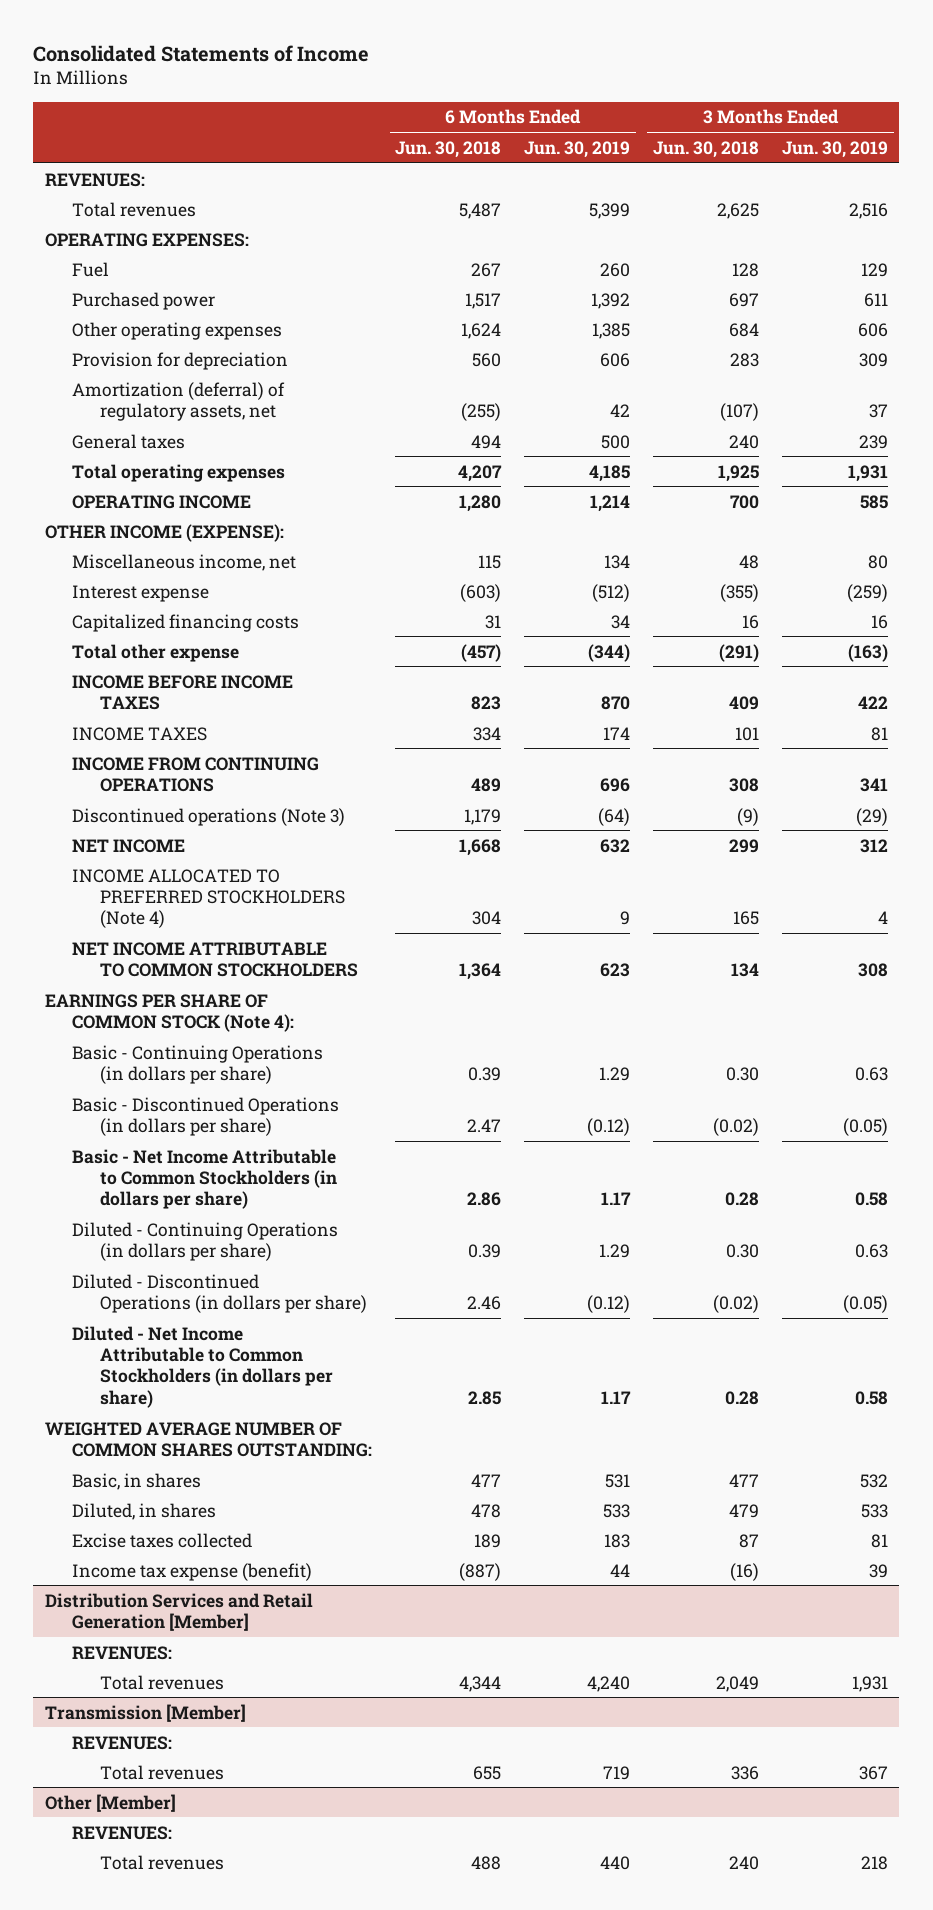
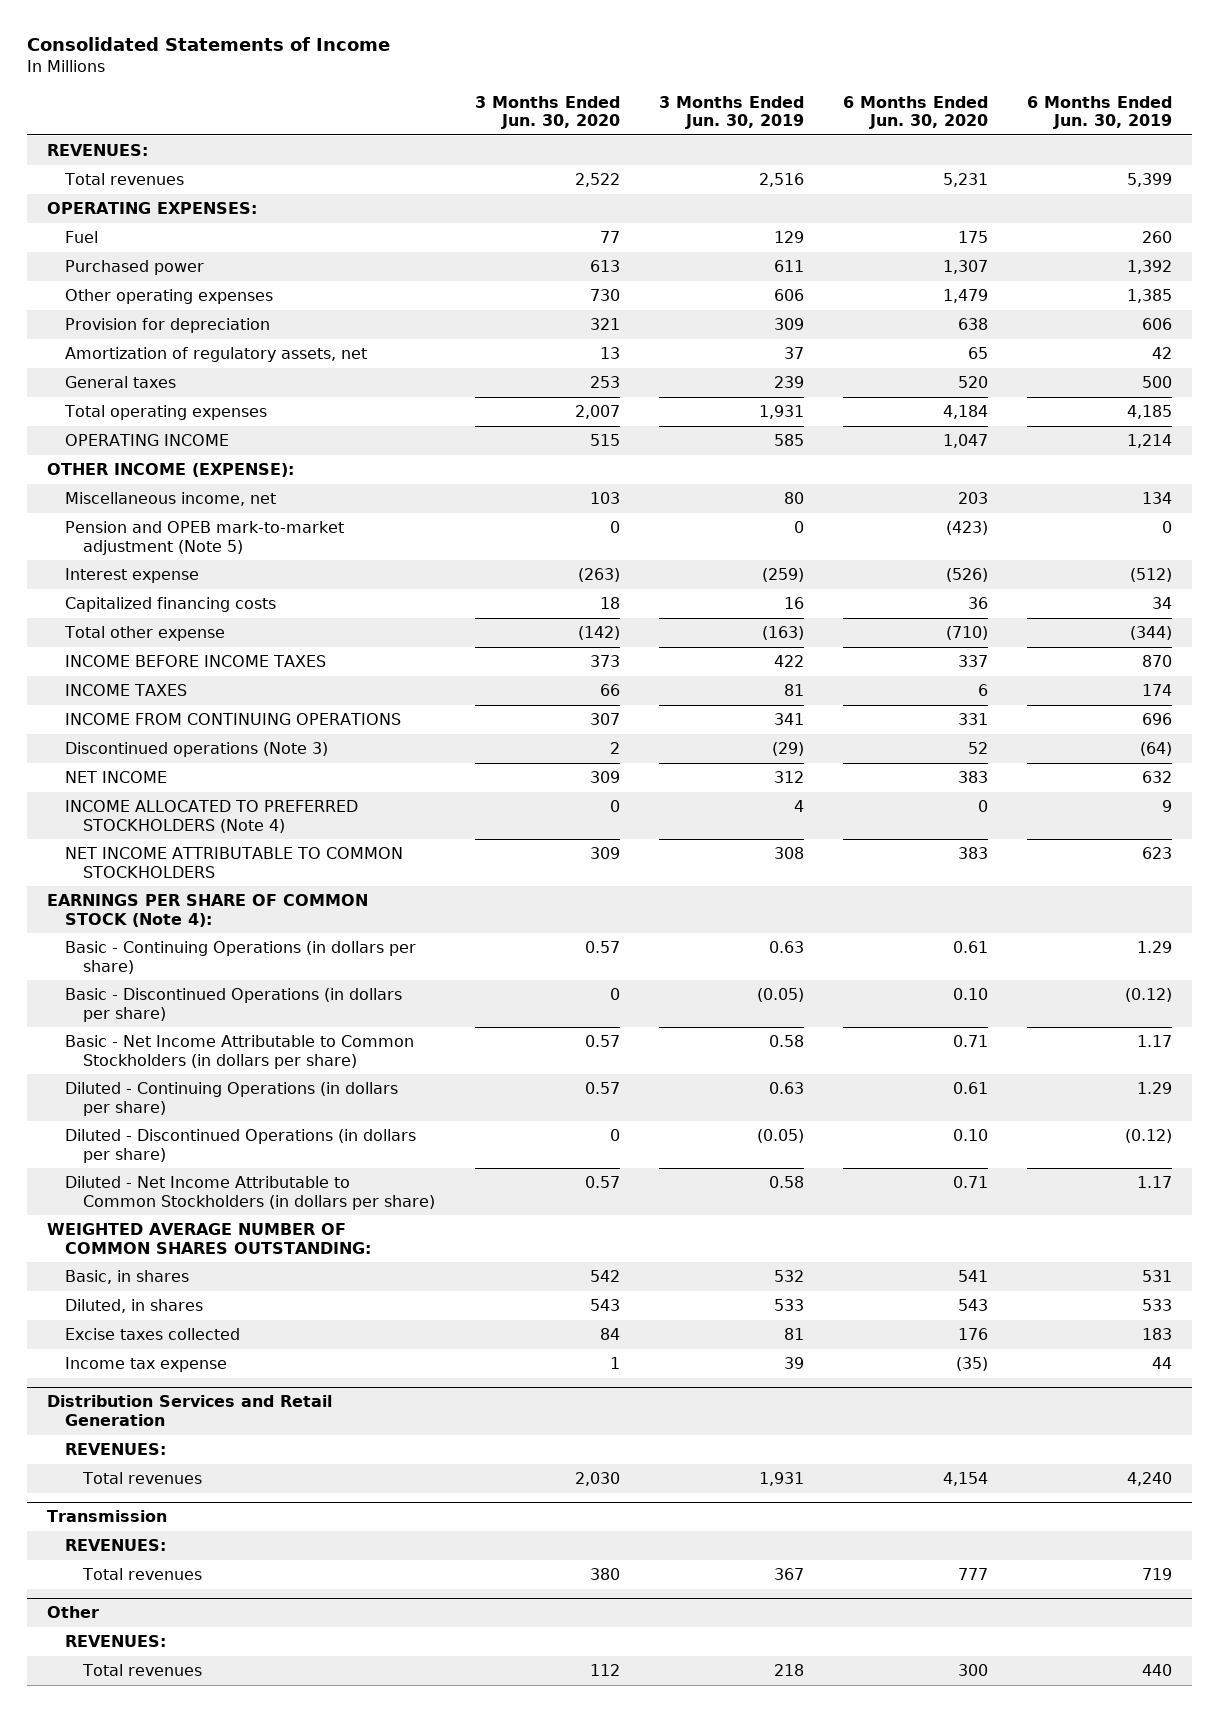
- | 6 Months Ended Jun. 30, 2018 | 6 Months Ended Jun. 30, 2019 | 3 Months Ended Jun. 30, 2018 | 3 Months Ended Jun. 30, 2019
+ | 3 Months Ended Jun. 30, 2020 | 3 Months Ended Jun. 30, 2019 | 6 Months Ended Jun. 30, 2020 | 6 Months Ended Jun. 30, 2019
- Amortization (deferral) of regulatory assets, net | (255) | 42 | (107) | 37
+ Amortization of regulatory assets, net | 13 | 37 | 65 | 42
+ Pension and OPEB mark-to-market adjustment (Note 5) | 0 | 0 | (423) | 0
- Income tax expense (benefit) | (887) | 44 | (16) | 39
- Distribution Services and Retail Generation [Member]
+ Income tax expense | 1 | 39 | (35) | 44
+ Distribution Services and Retail Generation
- Transmission [Member]
+ Transmission
- Other [Member]
+ Other

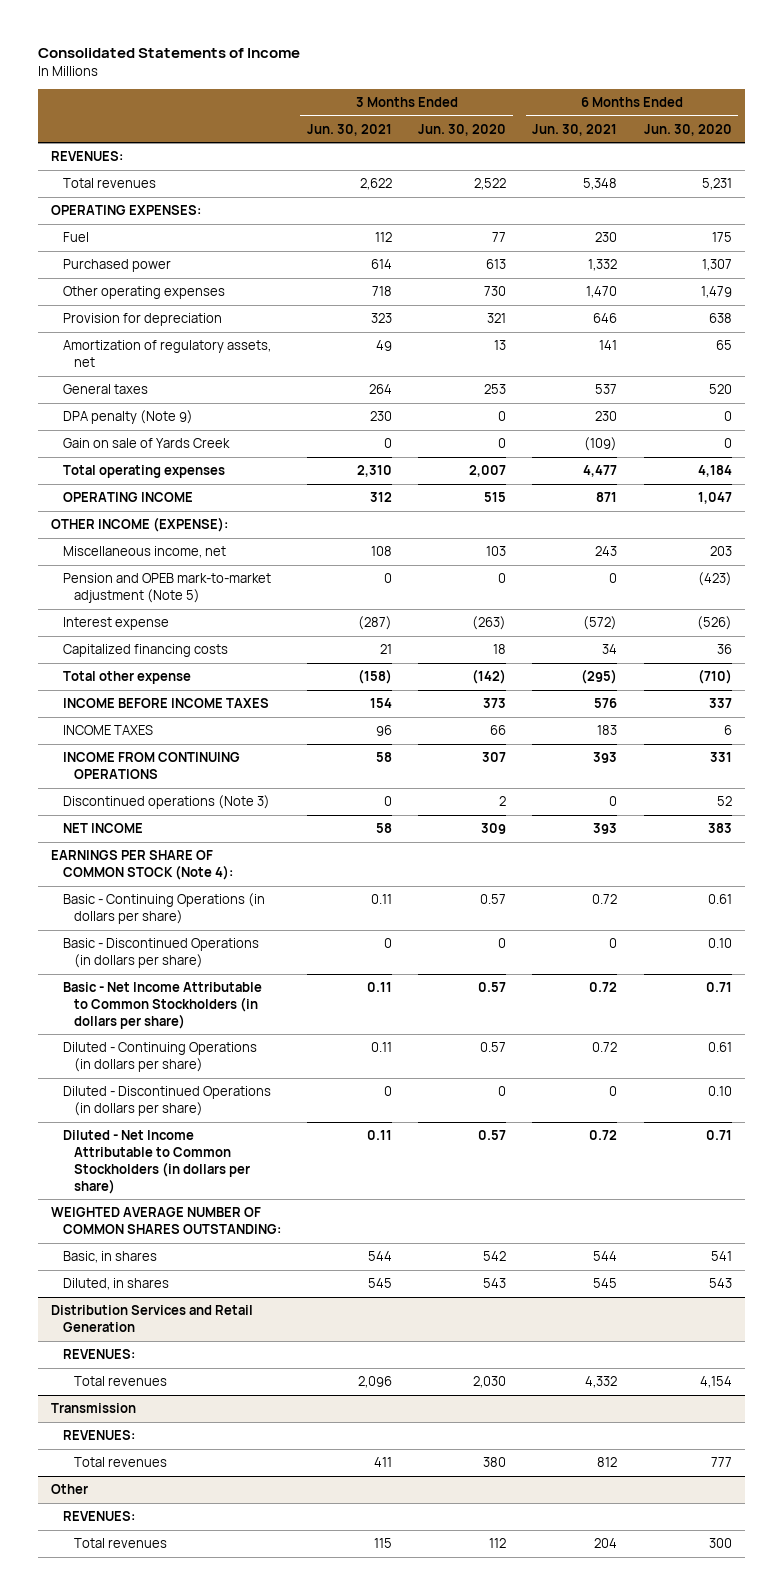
- | 3 Months Ended Jun. 30, 2020 | 3 Months Ended Jun. 30, 2019 | 6 Months Ended Jun. 30, 2020 | 6 Months Ended Jun. 30, 2019
+ | 3 Months Ended Jun. 30, 2021 | 3 Months Ended Jun. 30, 2020 | 6 Months Ended Jun. 30, 2021 | 6 Months Ended Jun. 30, 2020
+ DPA penalty (Note 9) | 230 | 0 | 230 | 0
+ Gain on sale of Yards Creek | 0 | 0 | (109) | 0
- INCOME ALLOCATED TO PREFERRED STOCKHOLDERS (Note 4) | 0 | 4 | 0 | 9
- NET INCOME ATTRIBUTABLE TO COMMON STOCKHOLDERS | 309 | 308 | 383 | 623
- Excise taxes collected | 84 | 81 | 176 | 183
- Income tax expense | 1 | 39 | (35) | 44

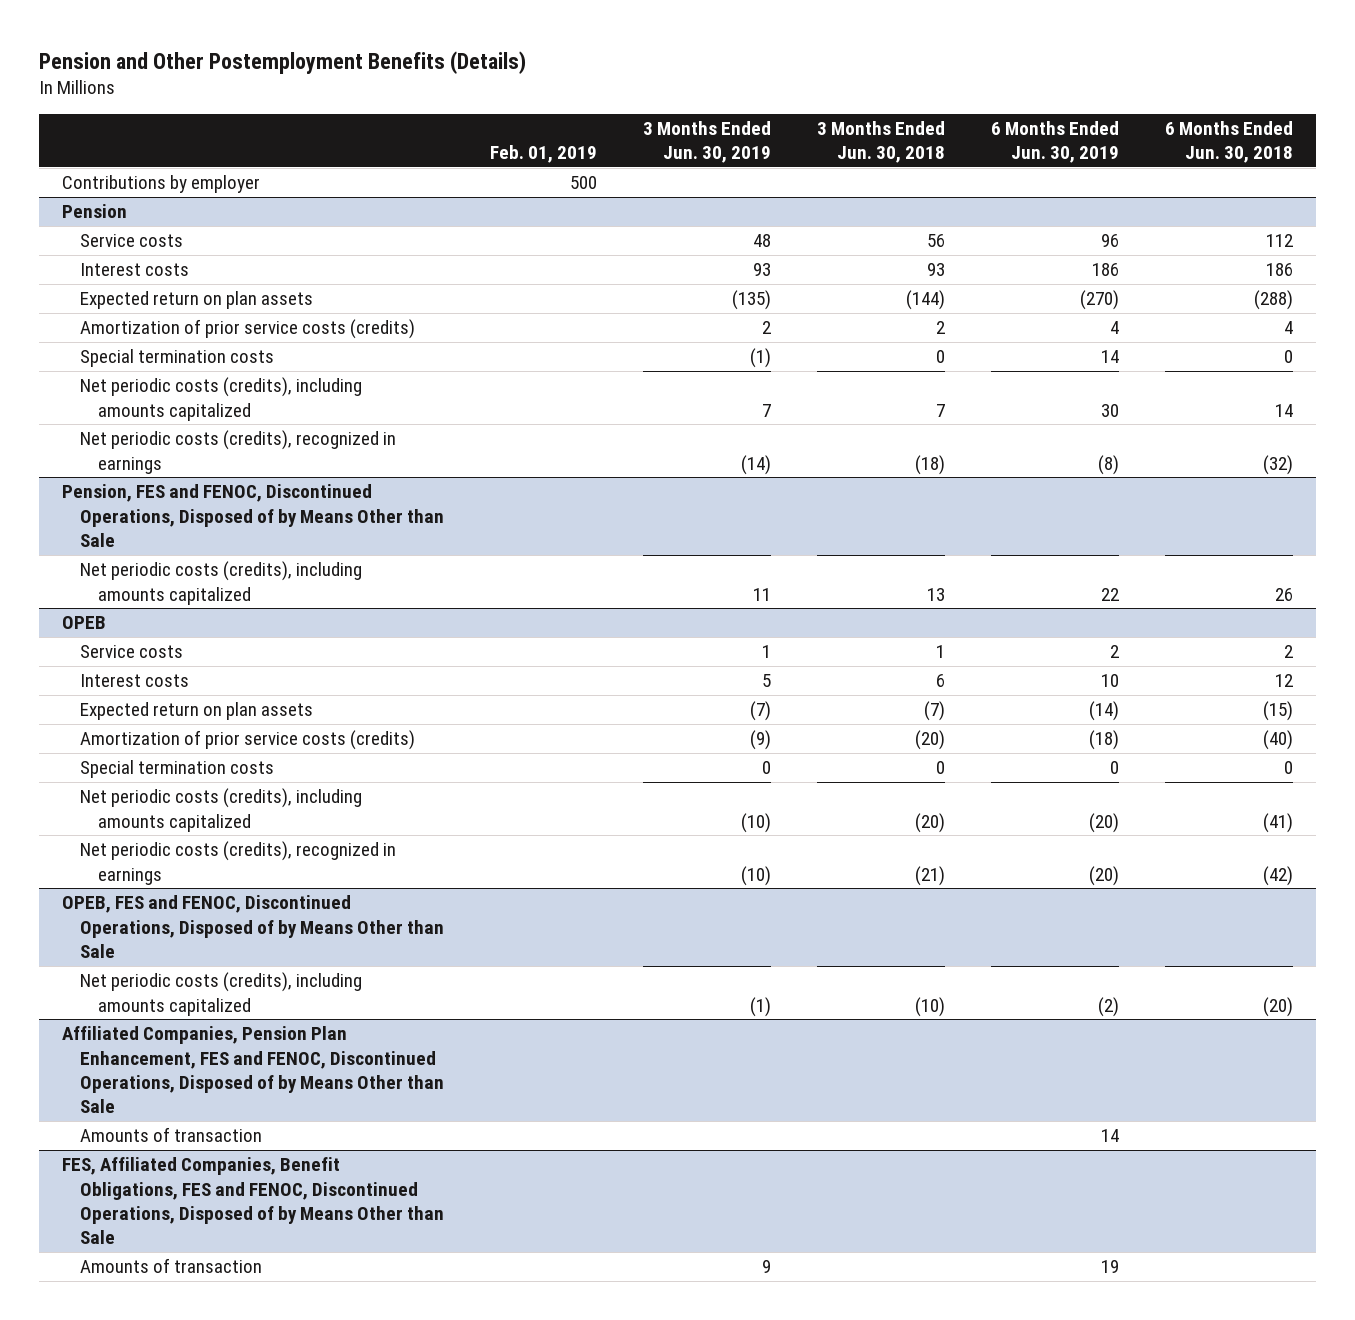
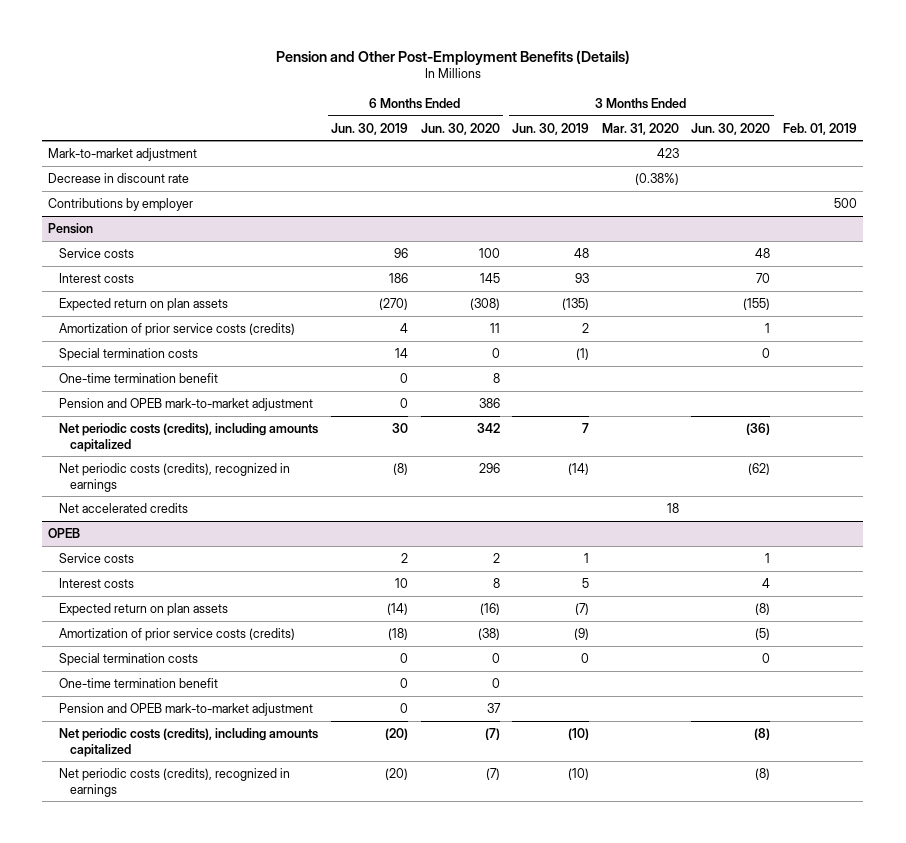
- Pension and Other Postemployment Benefits (Details)
+ Pension and Other Post-Employment Benefits (Details)
- | Feb. 01, 2019 | 3 Months Ended Jun. 30, 2019 | 3 Months Ended Jun. 30, 2018 | 6 Months Ended Jun. 30, 2019 | 6 Months Ended Jun. 30, 2018
+ | 6 Months Ended Jun. 30, 2019 | 6 Months Ended Jun. 30, 2020 | 3 Months Ended Jun. 30, 2019 | 3 Months Ended Mar. 31, 2020 | 3 Months Ended Jun. 30, 2020 | Feb. 01, 2019
+ Mark-to-market adjustment | | | | 423 | |
+ Decrease in discount rate | | | | (0.38%) | |
@ Pension
+ One-time termination benefit | 0 | 8 | | | |
+ Pension and OPEB mark-to-market adjustment | 0 | 386 | | | |
- Pension, FES and FENOC, Discontinued Operations, Disposed of by Means Other than Sale
- Net periodic costs (credits), including amounts capitalized | | 11 | 13 | 22 | 26
@ Pension
+ Net accelerated credits | | | | 18 | |
@ OPEB
+ One-time termination benefit | 0 | 0 | | | |
+ Pension and OPEB mark-to-market adjustment | 0 | 37 | | | |
- OPEB, FES and FENOC, Discontinued Operations, Disposed of by Means Other than Sale
- Net periodic costs (credits), including amounts capitalized | | (1) | (10) | (2) | (20)
- Affiliated Companies, Pension Plan Enhancement, FES and FENOC, Discontinued Operations, Disposed of by Means Other than Sale
- Amounts of transaction | | | | 14 |
- FES, Affiliated Companies, Benefit Obligations, FES and FENOC, Discontinued Operations, Disposed of by Means Other than Sale
- Amounts of transaction | | 9 | | 19 |

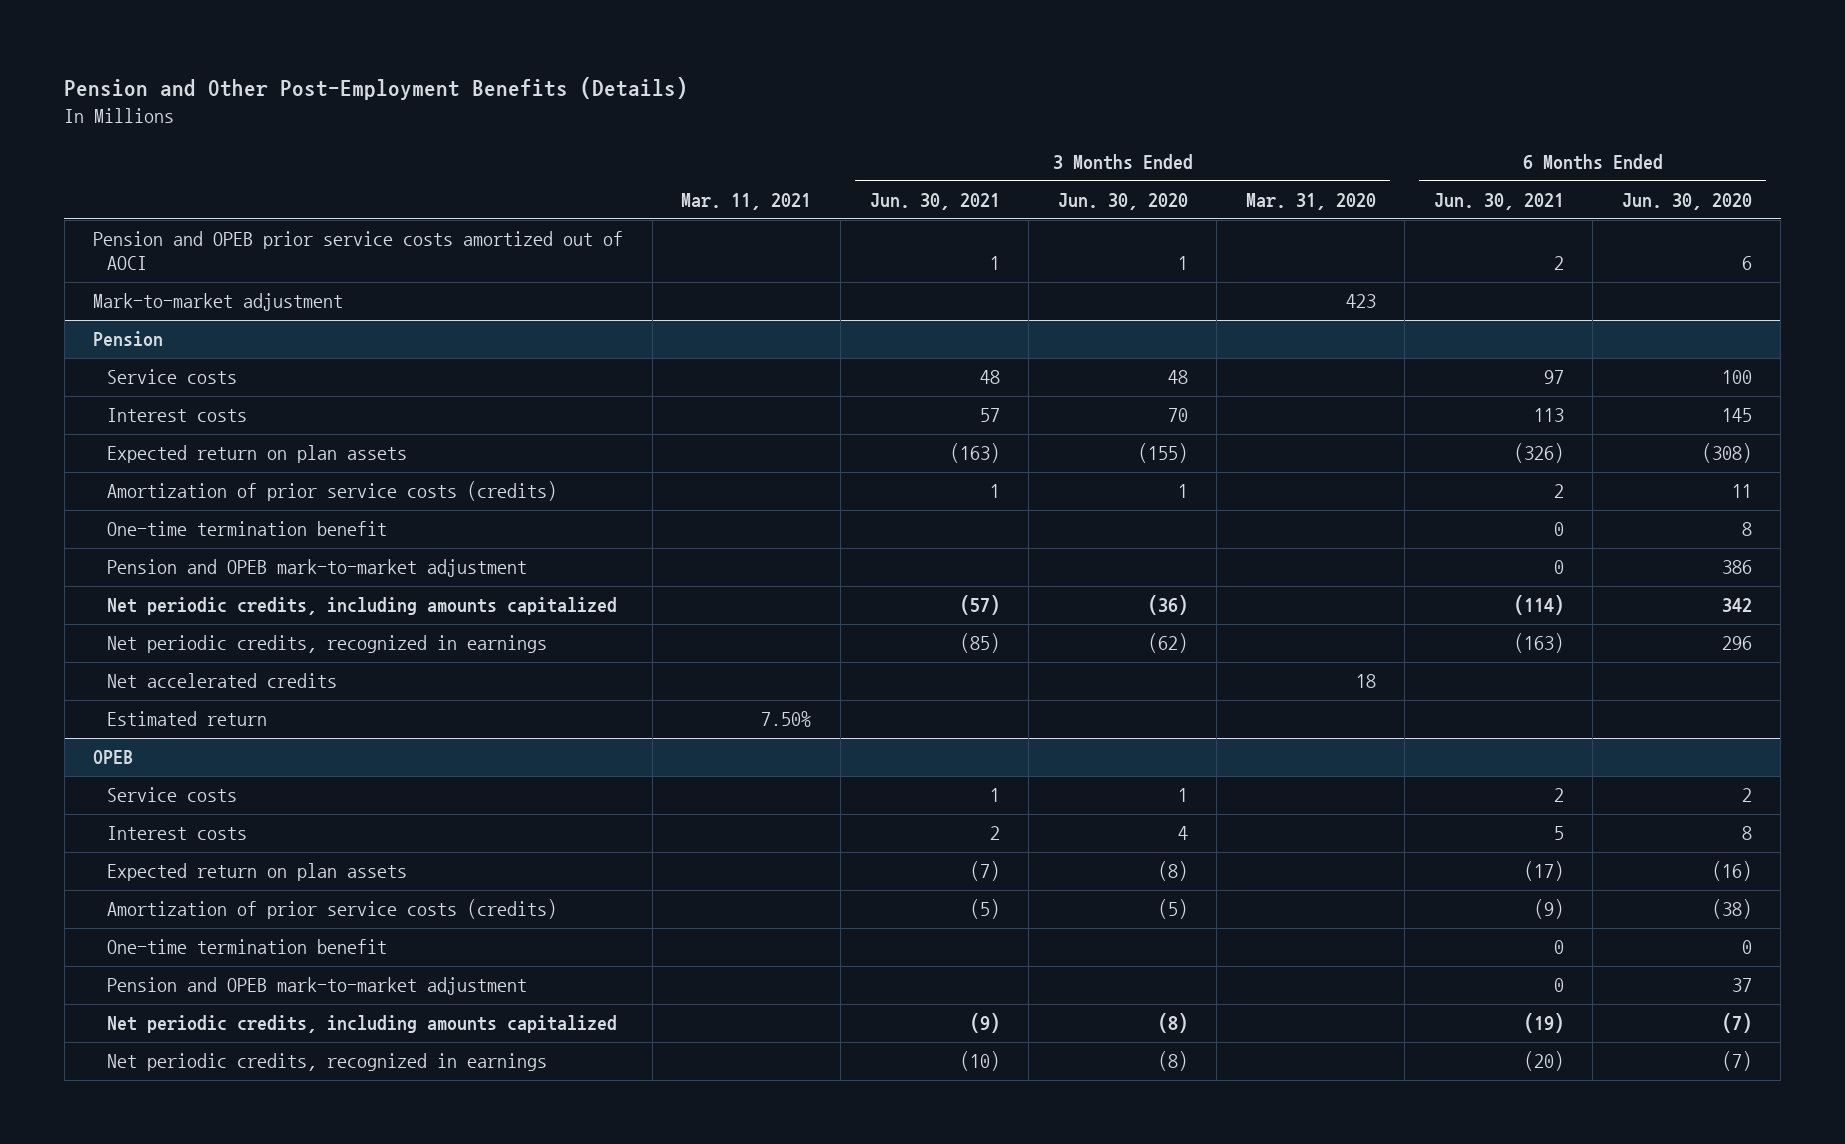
- | 6 Months Ended Jun. 30, 2019 | 6 Months Ended Jun. 30, 2020 | 3 Months Ended Jun. 30, 2019 | 3 Months Ended Mar. 31, 2020 | 3 Months Ended Jun. 30, 2020 | Feb. 01, 2019
+ | Mar. 11, 2021 | 3 Months Ended Jun. 30, 2021 | 3 Months Ended Jun. 30, 2020 | 3 Months Ended Mar. 31, 2020 | 6 Months Ended Jun. 30, 2021 | 6 Months Ended Jun. 30, 2020
+ Pension and OPEB prior service costs amortized out of AOCI | | 1 | 1 | | 2 | 6
- Decrease in discount rate | | | | (0.38%) | |
- Contributions by employer | | | | | | 500
@ Pension
- Special termination costs | 14 | 0 | (1) | | 0 |
- Net periodic costs (credits), including amounts capitalized | 30 | 342 | 7 | | (36) |
- Net periodic costs (credits), recognized in earnings | (8) | 296 | (14) | | (62) |
+ Net periodic credits, including amounts capitalized | | (57) | (36) | | (114) | 342
+ Net periodic credits, recognized in earnings | | (85) | (62) | | (163) | 296
+ Estimated return | 7.50% | | | | |
@ OPEB
- Special termination costs | 0 | 0 | 0 | | 0 |
- Net periodic costs (credits), including amounts capitalized | (20) | (7) | (10) | | (8) |
- Net periodic costs (credits), recognized in earnings | (20) | (7) | (10) | | (8) |
+ Net periodic credits, including amounts capitalized | | (9) | (8) | | (19) | (7)
+ Net periodic credits, recognized in earnings | | (10) | (8) | | (20) | (7)

